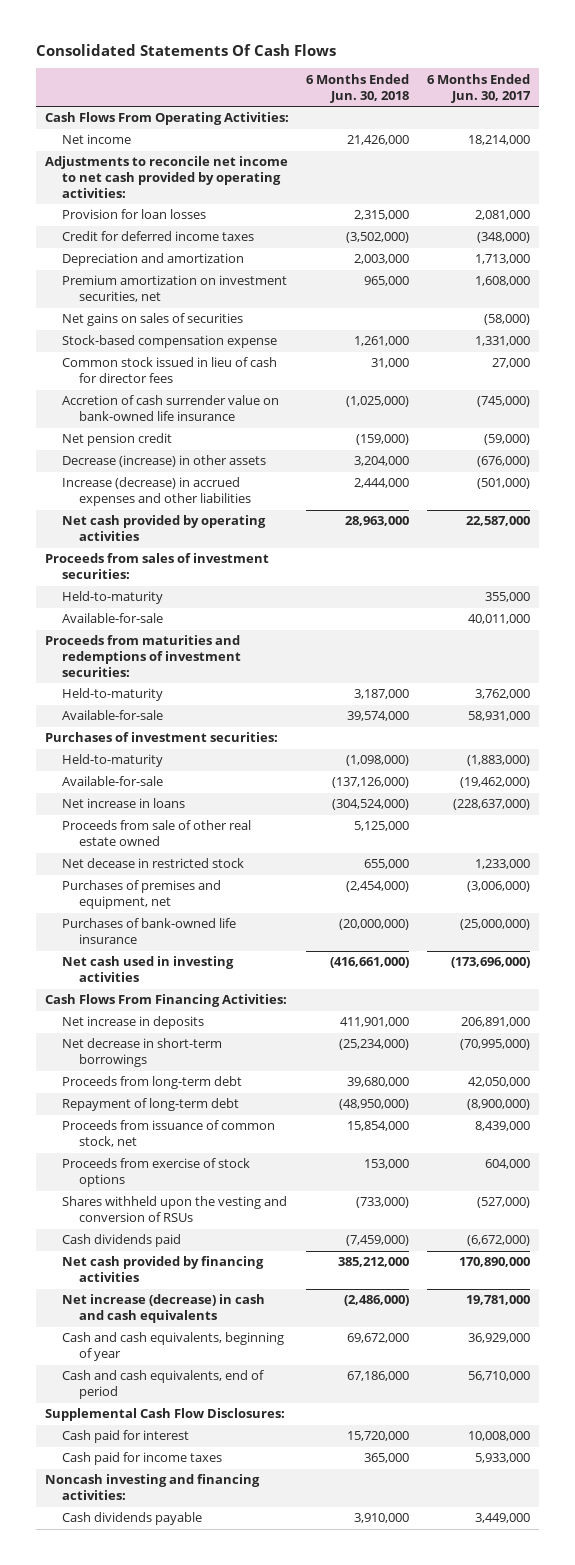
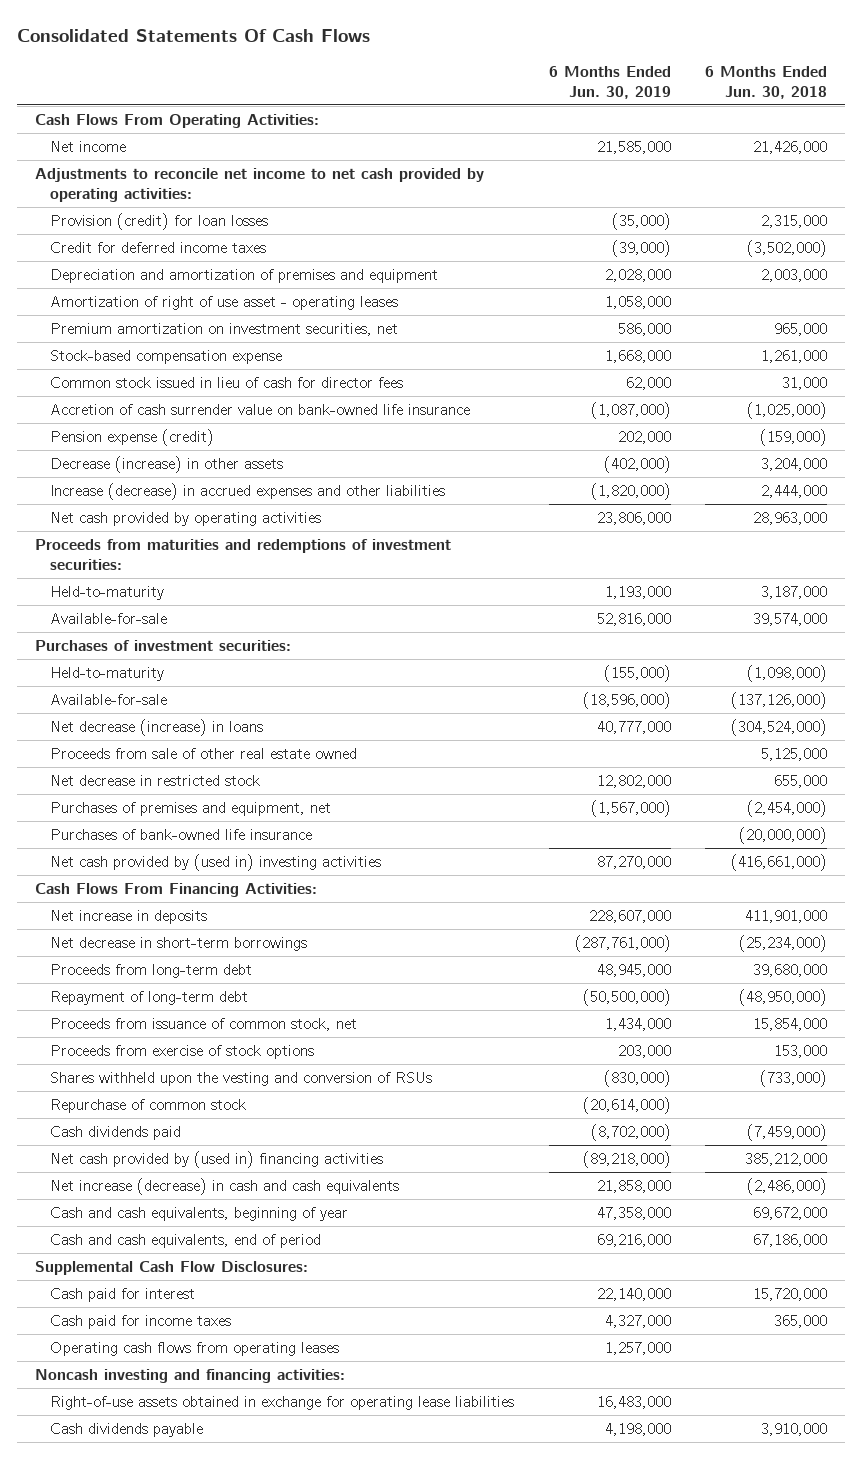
- | 6 Months Ended Jun. 30, 2018 | 6 Months Ended Jun. 30, 2017
+ | 6 Months Ended Jun. 30, 2019 | 6 Months Ended Jun. 30, 2018
- Provision for loan losses | 2,315,000 | 2,081,000
+ Provision (credit) for loan losses | (35,000) | 2,315,000
- Depreciation and amortization | 2,003,000 | 1,713,000
+ Depreciation and amortization of premises and equipment | 2,028,000 | 2,003,000
+ Amortization of right of use asset - operating leases | 1,058,000 |
- Net gains on sales of securities | | (58,000)
- Net pension credit | (159,000) | (59,000)
+ Pension expense (credit) | 202,000 | (159,000)
- Proceeds from sales of investment securities:
- Held-to-maturity | | 355,000
- Available-for-sale | | 40,011,000
- Net increase in loans | (304,524,000) | (228,637,000)
+ Net decrease (increase) in loans | 40,777,000 | (304,524,000)
- Net decease in restricted stock | 655,000 | 1,233,000
+ Net decrease in restricted stock | 12,802,000 | 655,000
- Net cash used in investing activities | (416,661,000) | (173,696,000)
+ Net cash provided by (used in) investing activities | 87,270,000 | (416,661,000)
+ Repurchase of common stock | (20,614,000) |
- Net cash provided by financing activities | 385,212,000 | 170,890,000
+ Net cash provided by (used in) financing activities | (89,218,000) | 385,212,000
+ Operating cash flows from operating leases | 1,257,000 |
+ Right-of-use assets obtained in exchange for operating lease liabilities | 16,483,000 |

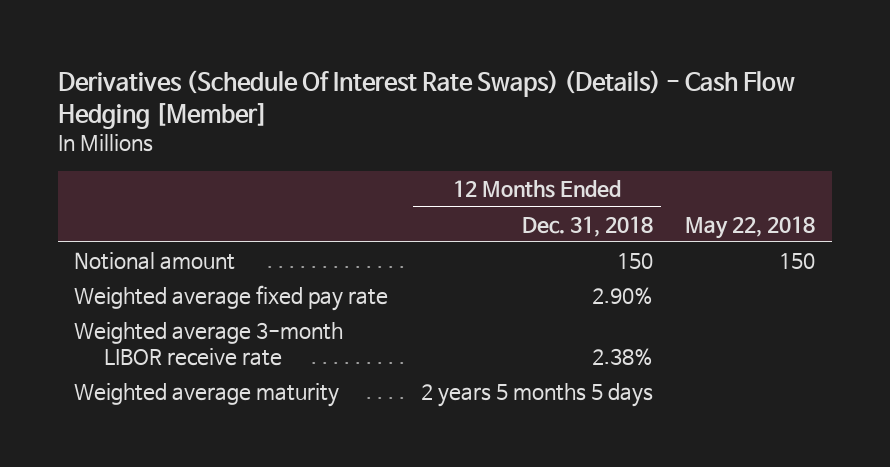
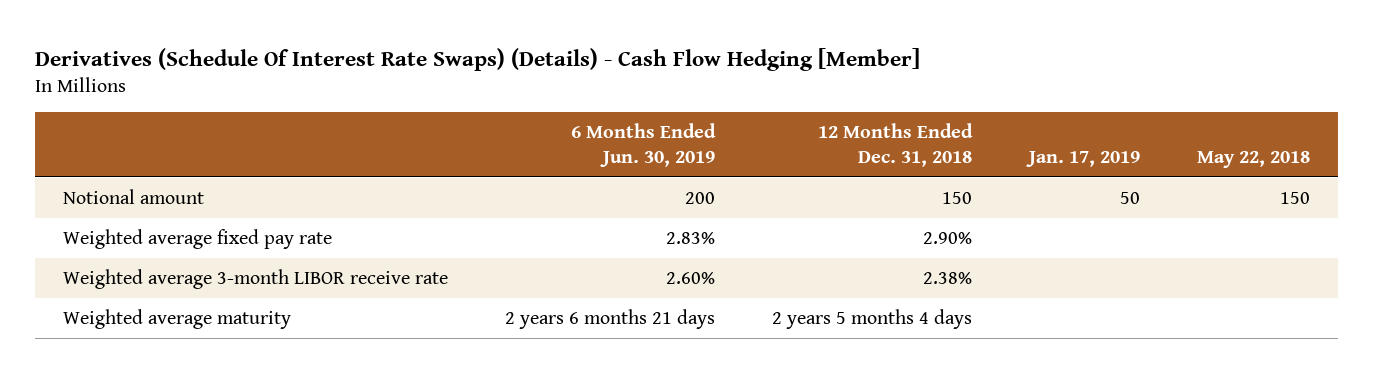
- | 12 Months Ended Dec. 31, 2018 | May 22, 2018
+ | 6 Months Ended Jun. 30, 2019 | 12 Months Ended Dec. 31, 2018 | Jan. 17, 2019 | May 22, 2018
- Weighted average maturity | 2 years 5 months 5 days |
+ Weighted average maturity | 2 years 6 months 21 days | 2 years 5 months 4 days | |

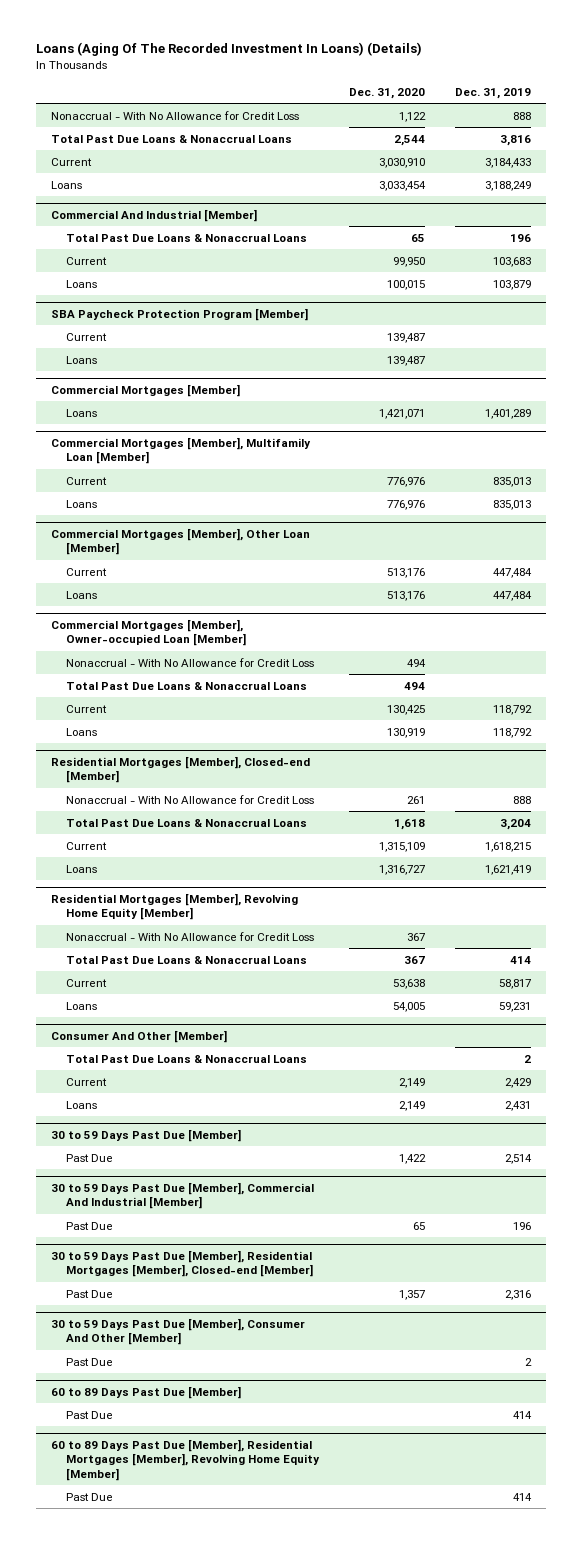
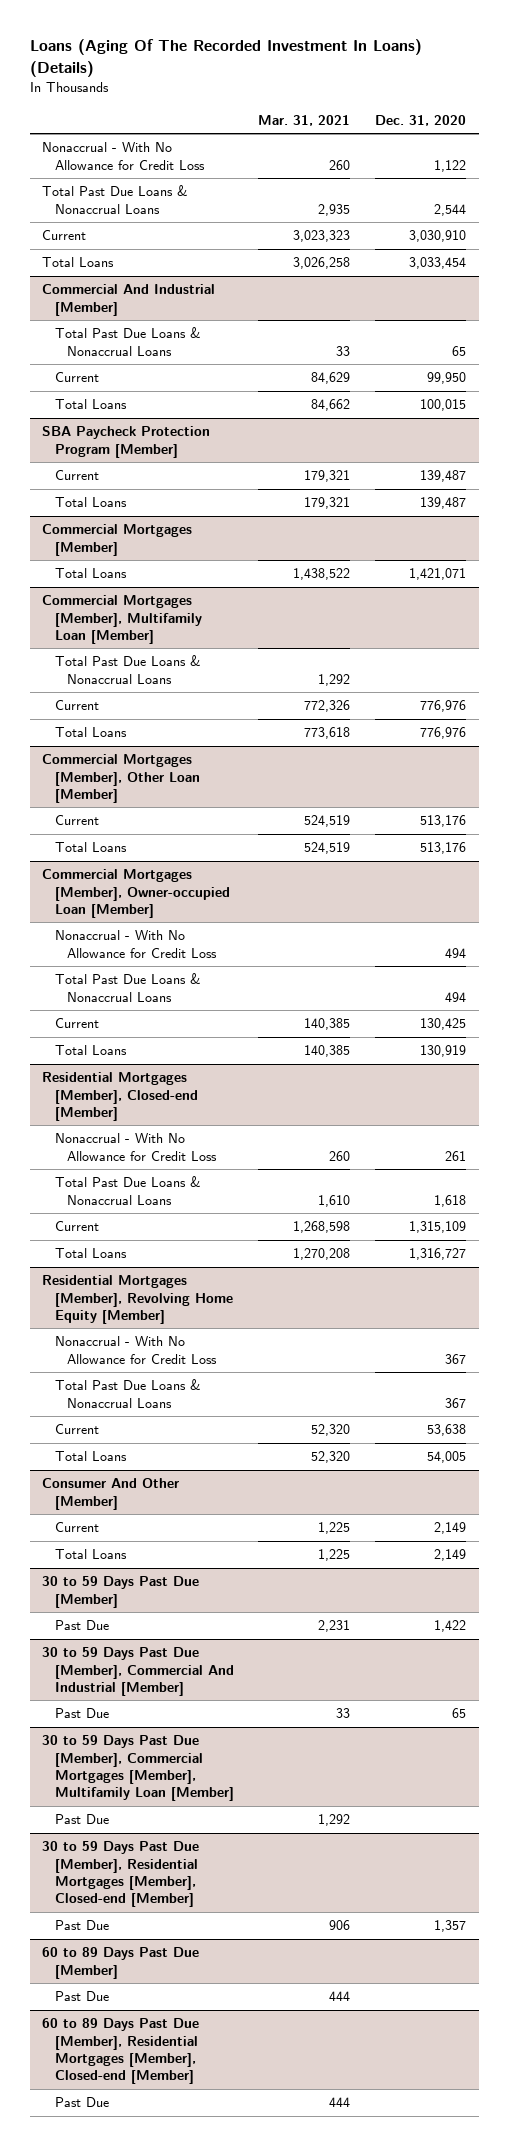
- | Dec. 31, 2020 | Dec. 31, 2019
+ | Mar. 31, 2021 | Dec. 31, 2020
- Loans | 3,033,454 | 3,188,249
+ Total Loans | 3,026,258 | 3,033,454
@ Commercial And Industrial [Member]
- Loans | 100,015 | 103,879
+ Total Loans | 84,662 | 100,015
@ SBA Paycheck Protection Program [Member]
- Loans | 139,487 |
+ Total Loans | 179,321 | 139,487
@ Commercial Mortgages [Member]
- Loans | 1,421,071 | 1,401,289
+ Total Loans | 1,438,522 | 1,421,071
@ Commercial Mortgages [Member], Multifamily Loan [Member]
+ Total Past Due Loans & Nonaccrual Loans | 1,292 |
- Loans | 776,976 | 835,013
+ Total Loans | 773,618 | 776,976
@ Commercial Mortgages [Member], Other Loan [Member]
- Loans | 513,176 | 447,484
+ Total Loans | 524,519 | 513,176
@ Commercial Mortgages [Member], Owner-occupied Loan [Member]
- Loans | 130,919 | 118,792
+ Total Loans | 140,385 | 130,919
@ Residential Mortgages [Member], Closed-end [Member]
- Loans | 1,316,727 | 1,621,419
+ Total Loans | 1,270,208 | 1,316,727
@ Residential Mortgages [Member], Revolving Home Equity [Member]
- Loans | 54,005 | 59,231
+ Total Loans | 52,320 | 54,005
@ Consumer And Other [Member]
- Total Past Due Loans & Nonaccrual Loans | | 2
- Loans | 2,149 | 2,431
+ Total Loans | 1,225 | 2,149
+ 30 to 59 Days Past Due [Member], Commercial Mortgages [Member], Multifamily Loan [Member]
+ Past Due | 1,292 |
- 30 to 59 Days Past Due [Member], Consumer And Other [Member]
- Past Due | | 2
- 60 to 89 Days Past Due [Member], Residential Mortgages [Member], Revolving Home Equity [Member]
+ 60 to 89 Days Past Due [Member], Residential Mortgages [Member], Closed-end [Member]

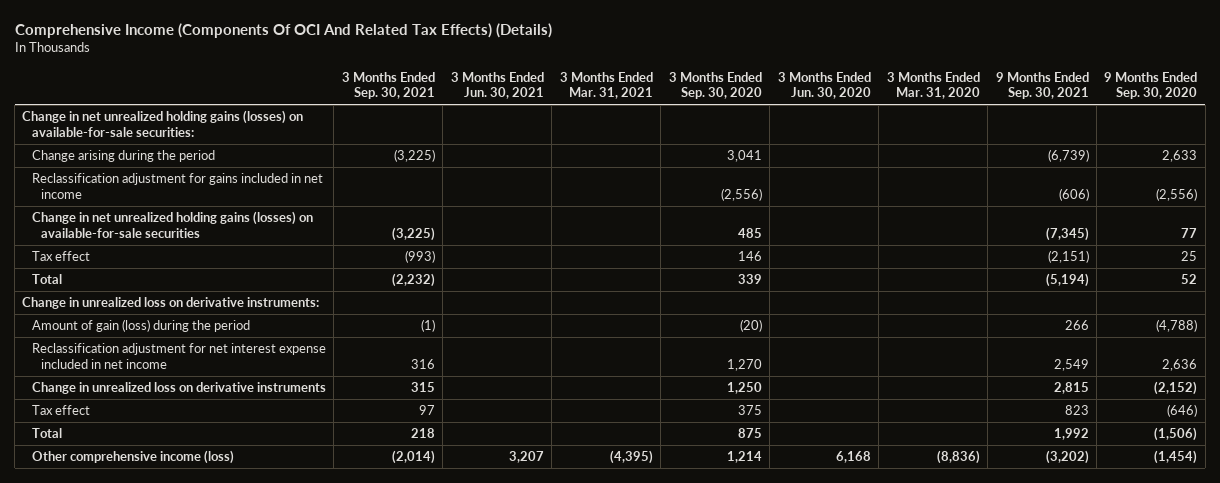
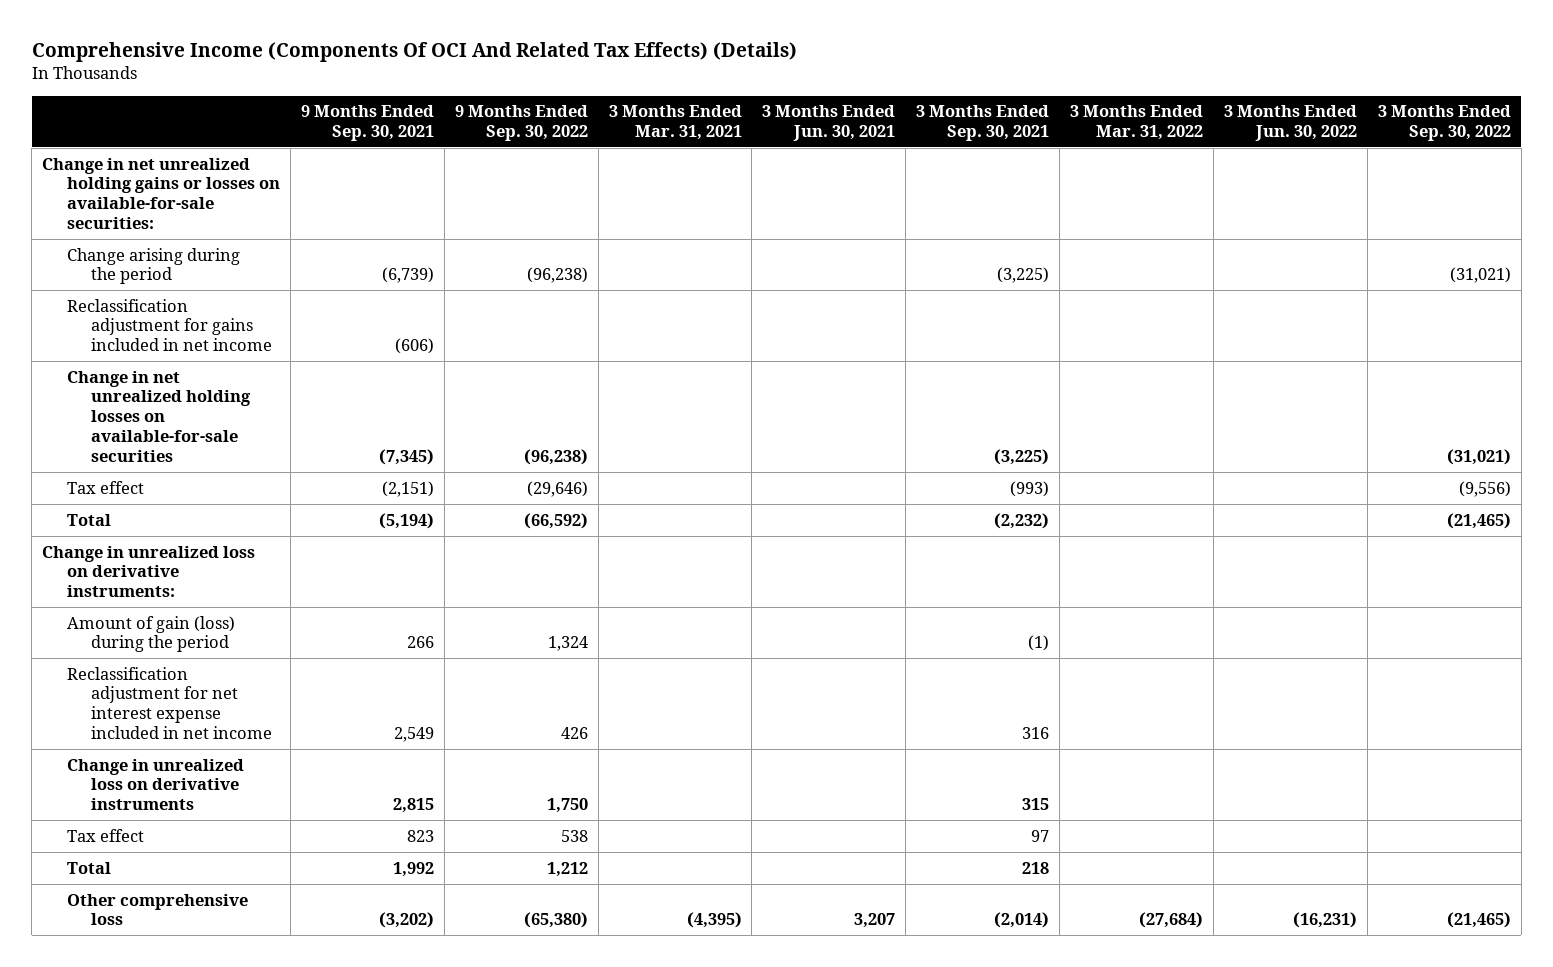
- | 3 Months Ended Sep. 30, 2021 | 3 Months Ended Jun. 30, 2021 | 3 Months Ended Mar. 31, 2021 | 3 Months Ended Sep. 30, 2020 | 3 Months Ended Jun. 30, 2020 | 3 Months Ended Mar. 31, 2020 | 9 Months Ended Sep. 30, 2021 | 9 Months Ended Sep. 30, 2020
+ | 9 Months Ended Sep. 30, 2021 | 9 Months Ended Sep. 30, 2022 | 3 Months Ended Mar. 31, 2021 | 3 Months Ended Jun. 30, 2021 | 3 Months Ended Sep. 30, 2021 | 3 Months Ended Mar. 31, 2022 | 3 Months Ended Jun. 30, 2022 | 3 Months Ended Sep. 30, 2022
- Change in net unrealized holding gains (losses) on available-for-sale securities:
+ Change in net unrealized holding gains or losses on available-for-sale securities:
- Change in net unrealized holding gains (losses) on available-for-sale securities | (3,225) | | | 485 | | | (7,345) | 77
+ Change in net unrealized holding losses on available-for-sale securities | (7,345) | (96,238) | | | (3,225) | | | (31,021)
- Other comprehensive income (loss) | (2,014) | 3,207 | (4,395) | 1,214 | 6,168 | (8,836) | (3,202) | (1,454)
+ Other comprehensive loss | (3,202) | (65,380) | (4,395) | 3,207 | (2,014) | (27,684) | (16,231) | (21,465)

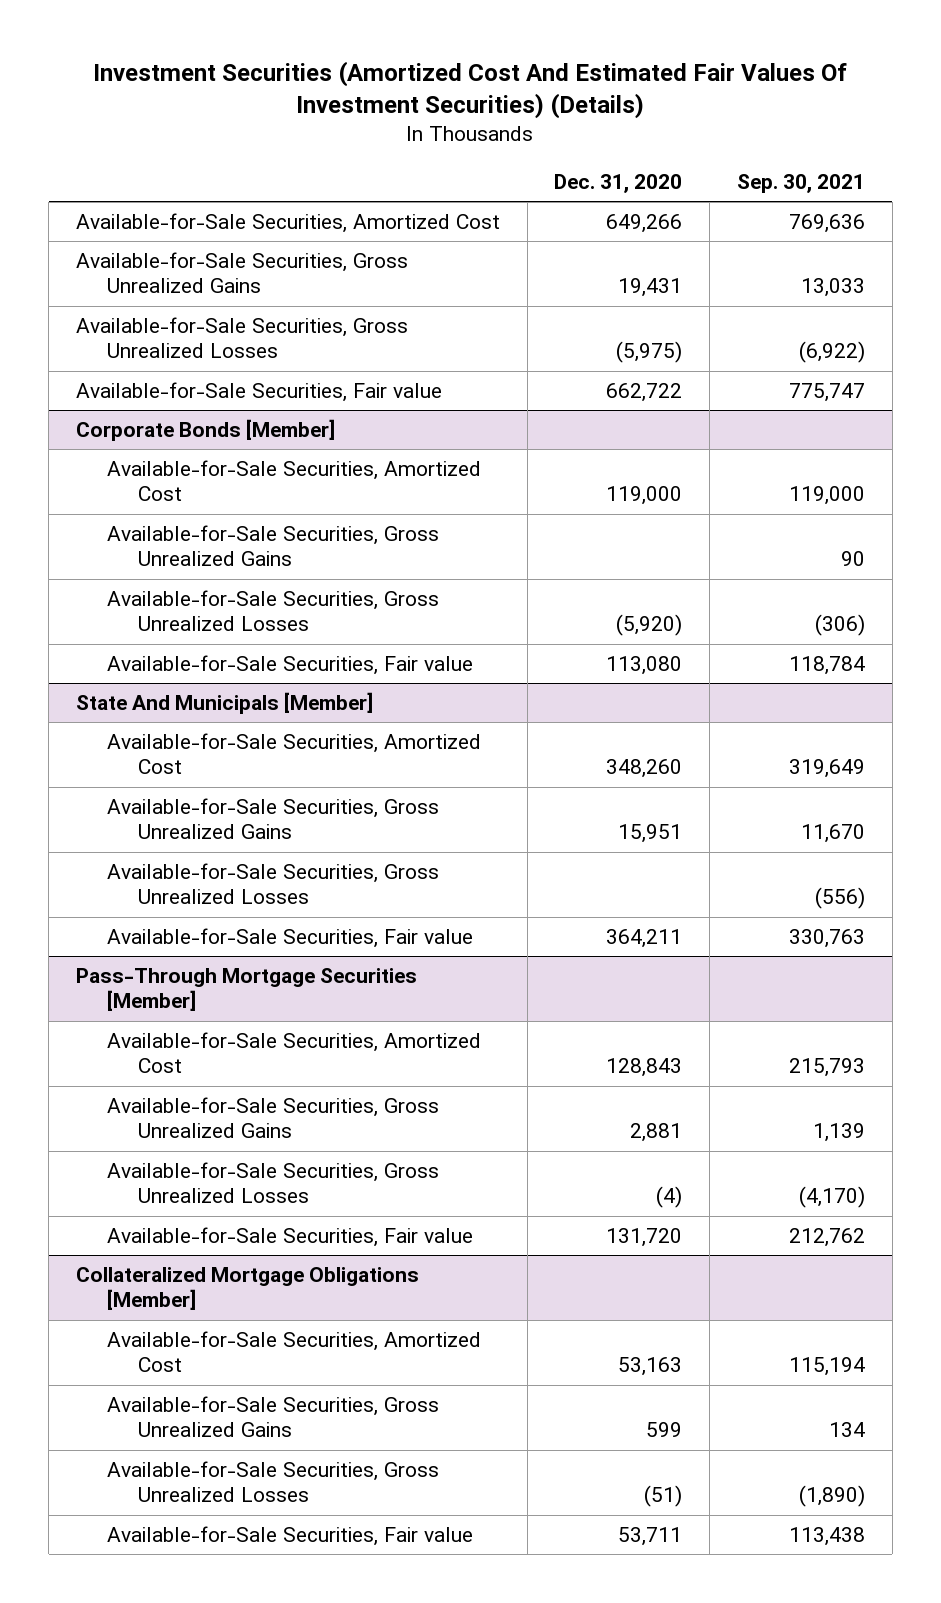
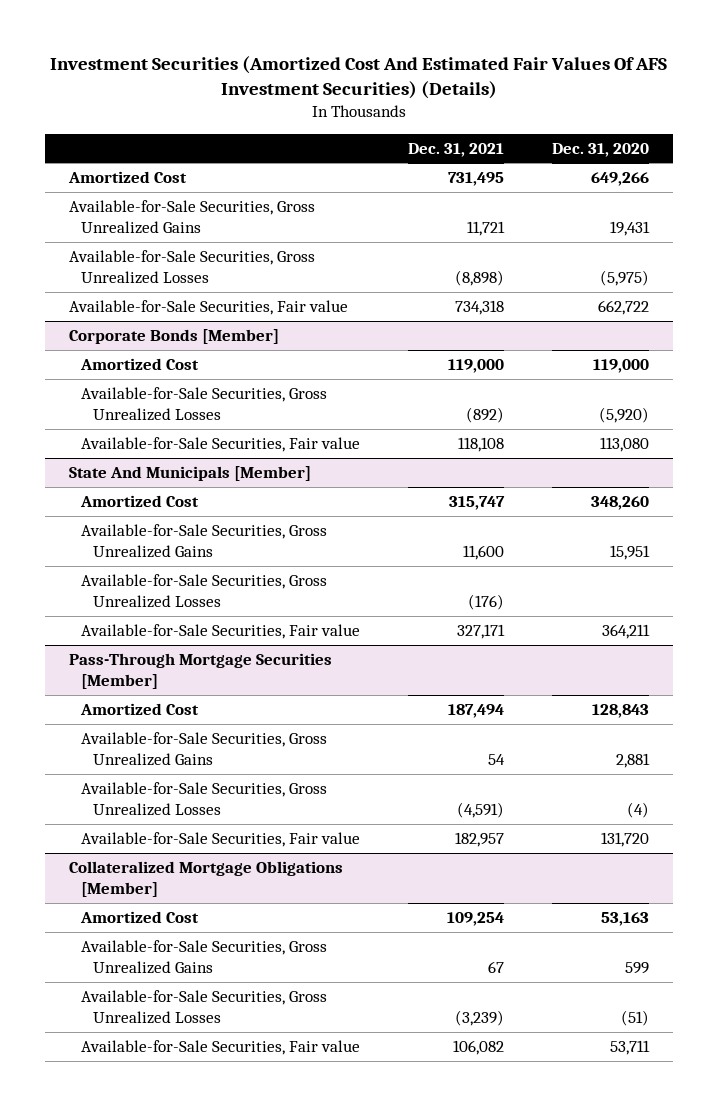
- Investment Securities (Amortized Cost And Estimated Fair Values Of Investment Securities) (Details)
+ Investment Securities (Amortized Cost And Estimated Fair Values Of AFS Investment Securities) (Details)
- | Dec. 31, 2020 | Sep. 30, 2021
+ | Dec. 31, 2021 | Dec. 31, 2020
- Available-for-Sale Securities, Amortized Cost | 649,266 | 769,636
+ Amortized Cost | 731,495 | 649,266
@ Corporate Bonds [Member]
- Available-for-Sale Securities, Amortized Cost | 119,000 | 119,000
- Available-for-Sale Securities, Gross Unrealized Gains | | 90
+ Amortized Cost | 119,000 | 119,000
@ State And Municipals [Member]
- Available-for-Sale Securities, Amortized Cost | 348,260 | 319,649
+ Amortized Cost | 315,747 | 348,260
@ Pass-Through Mortgage Securities [Member]
- Available-for-Sale Securities, Amortized Cost | 128,843 | 215,793
+ Amortized Cost | 187,494 | 128,843
@ Collateralized Mortgage Obligations [Member]
- Available-for-Sale Securities, Amortized Cost | 53,163 | 115,194
+ Amortized Cost | 109,254 | 53,163

